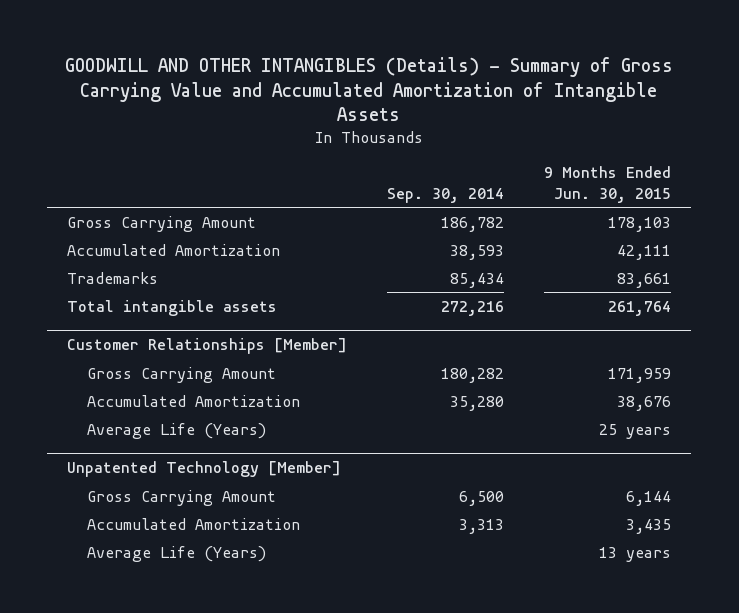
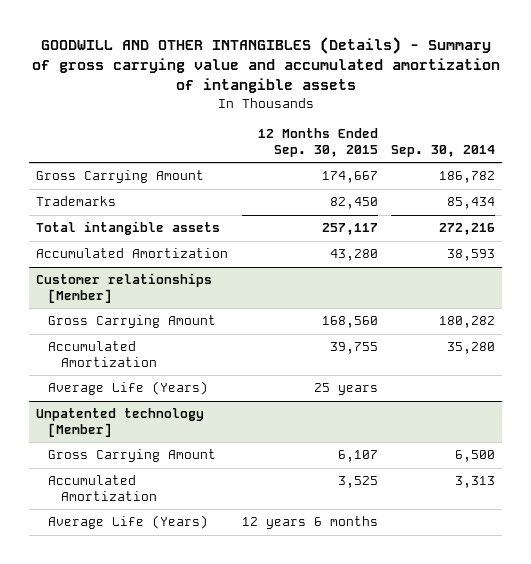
- GOODWILL AND OTHER INTANGIBLES (Details) - Summary of Gross Carrying Value and Accumulated Amortization of Intangible Assets
+ GOODWILL AND OTHER INTANGIBLES (Details) - Summary of gross carrying value and accumulated amortization of intangible assets
- | Sep. 30, 2014 | 9 Months Ended Jun. 30, 2015
+ | 12 Months Ended Sep. 30, 2015 | Sep. 30, 2014
- Customer Relationships [Member]
moved down: Accumulated Amortization | 43,280 | 38,593
+ Customer relationships [Member]
- Unpatented Technology [Member]
+ Unpatented technology [Member]

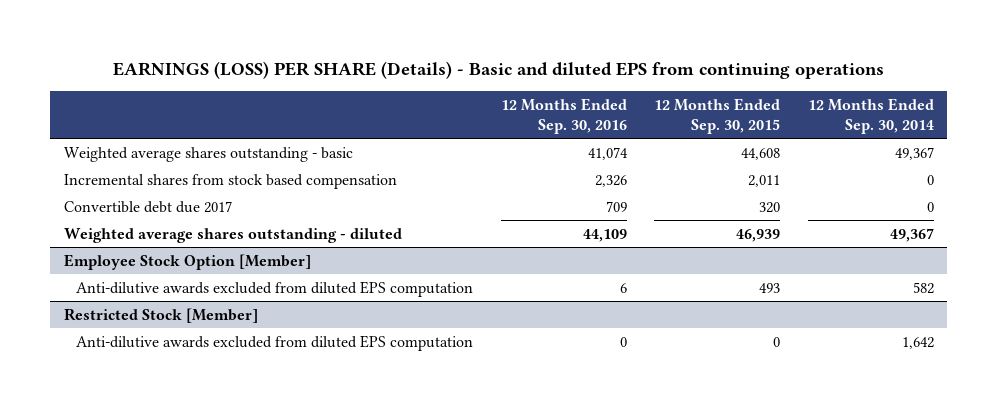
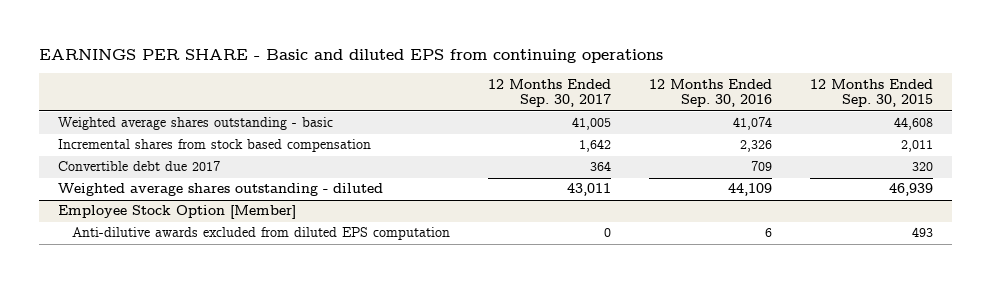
- EARNINGS (LOSS) PER SHARE (Details) - Basic and diluted EPS from continuing operations
+ EARNINGS PER SHARE - Basic and diluted EPS from continuing operations
- | 12 Months Ended Sep. 30, 2016 | 12 Months Ended Sep. 30, 2015 | 12 Months Ended Sep. 30, 2014
+ | 12 Months Ended Sep. 30, 2017 | 12 Months Ended Sep. 30, 2016 | 12 Months Ended Sep. 30, 2015
- Restricted Stock [Member]
- Anti-dilutive awards excluded from diluted EPS computation | 0 | 0 | 1,642

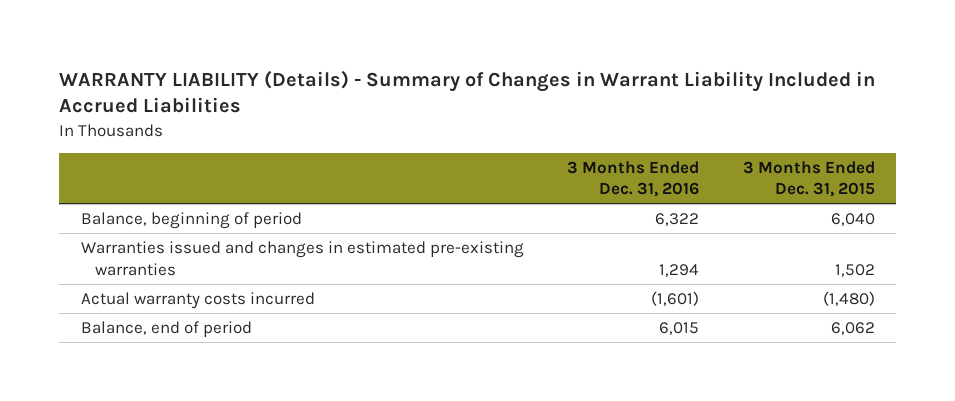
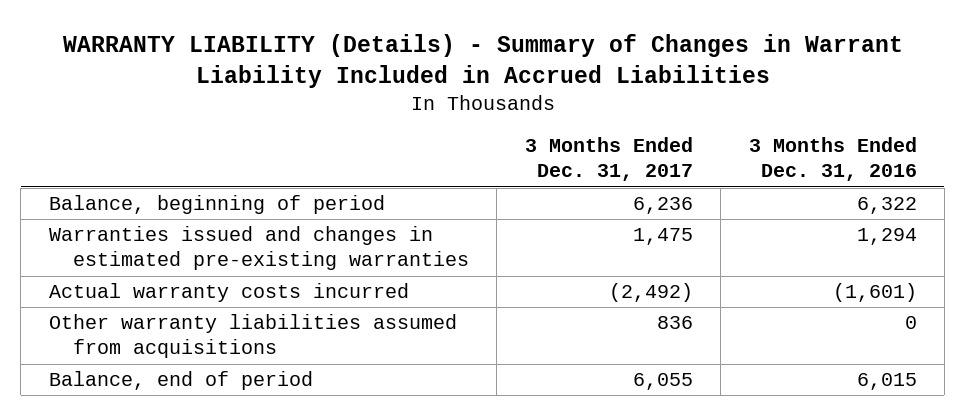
- | 3 Months Ended Dec. 31, 2016 | 3 Months Ended Dec. 31, 2015
+ | 3 Months Ended Dec. 31, 2017 | 3 Months Ended Dec. 31, 2016
+ Other warranty liabilities assumed from acquisitions | 836 | 0

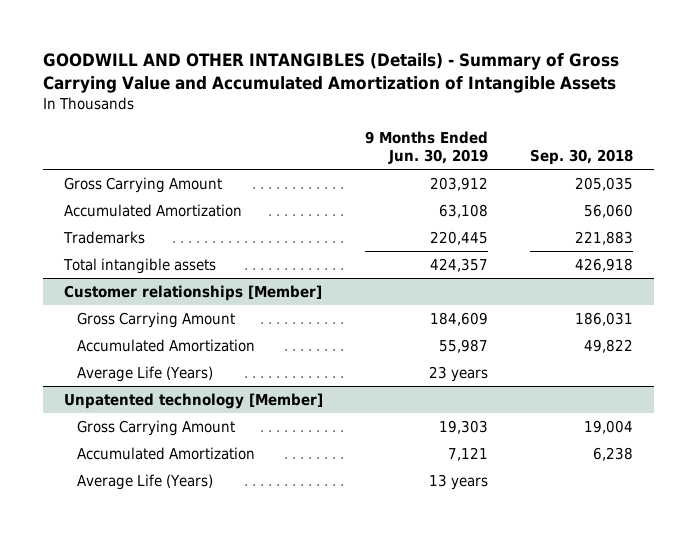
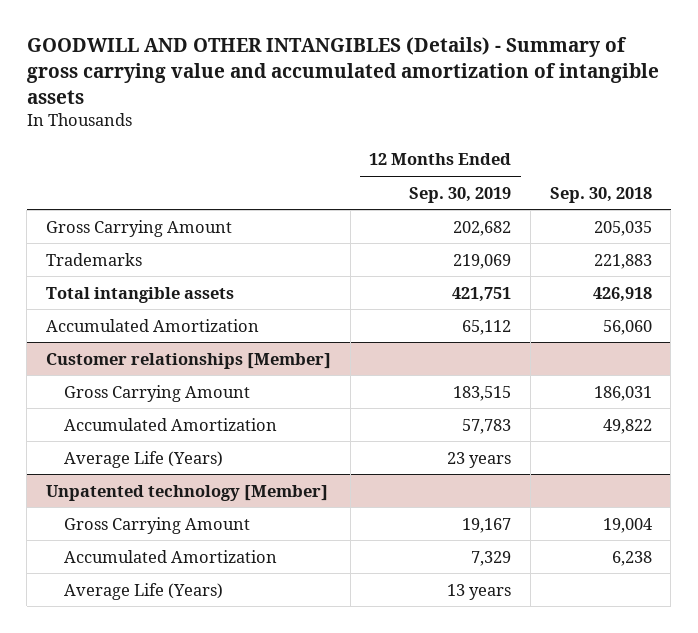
- GOODWILL AND OTHER INTANGIBLES (Details) - Summary of Gross Carrying Value and Accumulated Amortization of Intangible Assets
+ GOODWILL AND OTHER INTANGIBLES (Details) - Summary of gross carrying value and accumulated amortization of intangible assets
- | 9 Months Ended Jun. 30, 2019 | Sep. 30, 2018
+ | 12 Months Ended Sep. 30, 2019 | Sep. 30, 2018
moved down: Accumulated Amortization | 65,112 | 56,060

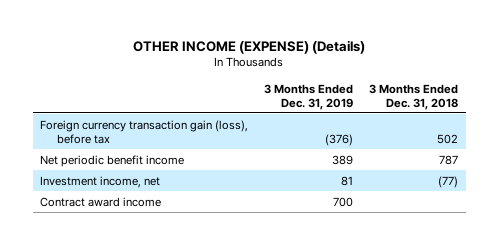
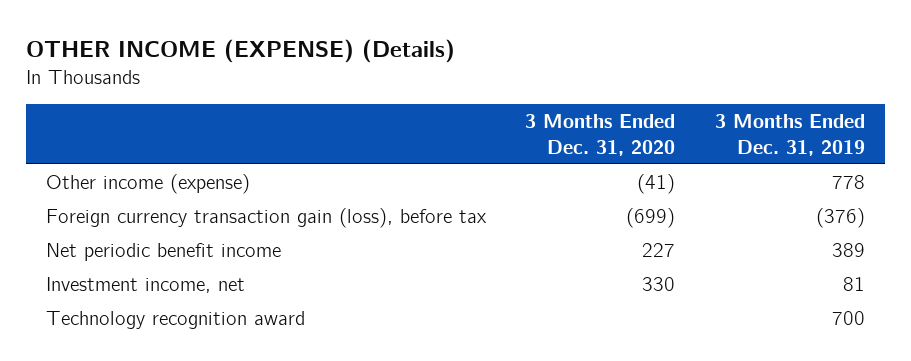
- | 3 Months Ended Dec. 31, 2019 | 3 Months Ended Dec. 31, 2018
+ | 3 Months Ended Dec. 31, 2020 | 3 Months Ended Dec. 31, 2019
+ Other income (expense) | (41) | 778
- Contract award income | 700 |
+ Technology recognition award | | 700

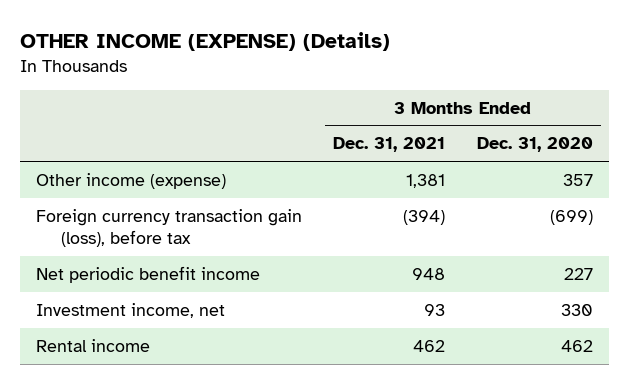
- | 3 Months Ended Dec. 31, 2020 | 3 Months Ended Dec. 31, 2019
+ | 3 Months Ended Dec. 31, 2021 | 3 Months Ended Dec. 31, 2020
- Other income (expense) | (41) | 778
+ Other income (expense) | 1,381 | 357
- Technology recognition award | | 700
+ Rental income | 462 | 462

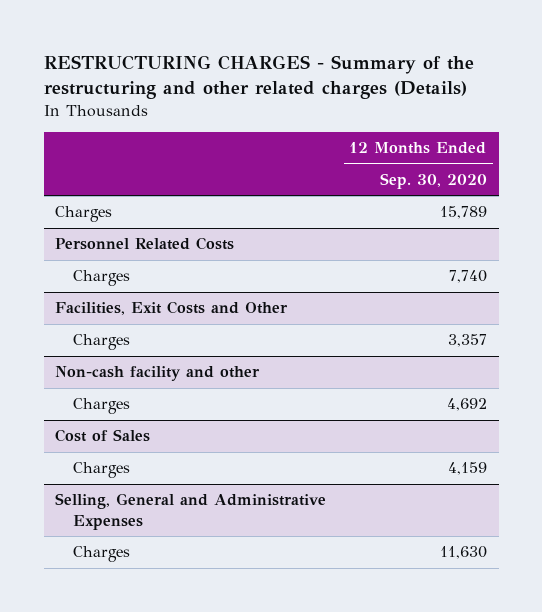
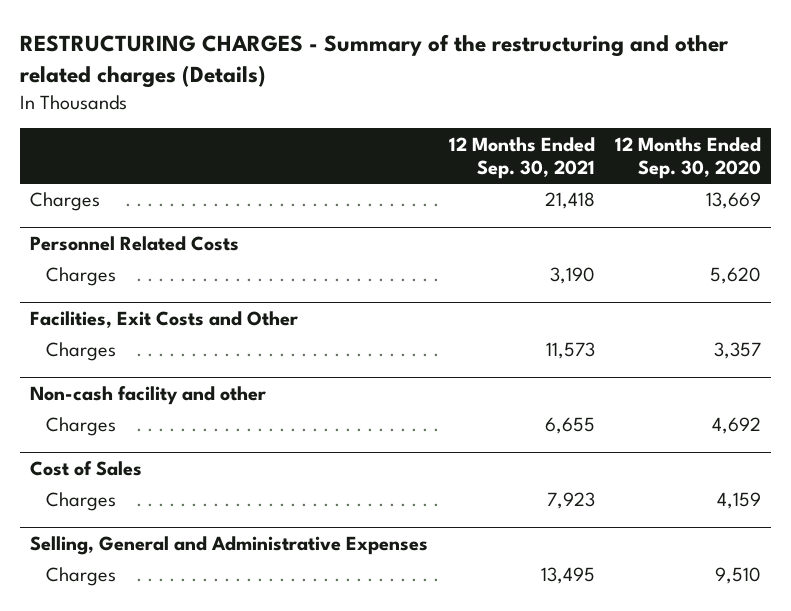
- | 12 Months Ended Sep. 30, 2020
+ | 12 Months Ended Sep. 30, 2021 | 12 Months Ended Sep. 30, 2020
- Charges | 15,789
+ Charges | 21,418 | 13,669
@ Personnel Related Costs
- Charges | 7,740
+ Charges | 3,190 | 5,620
@ Selling, General and Administrative Expenses
- Charges | 11,630
+ Charges | 13,495 | 9,510

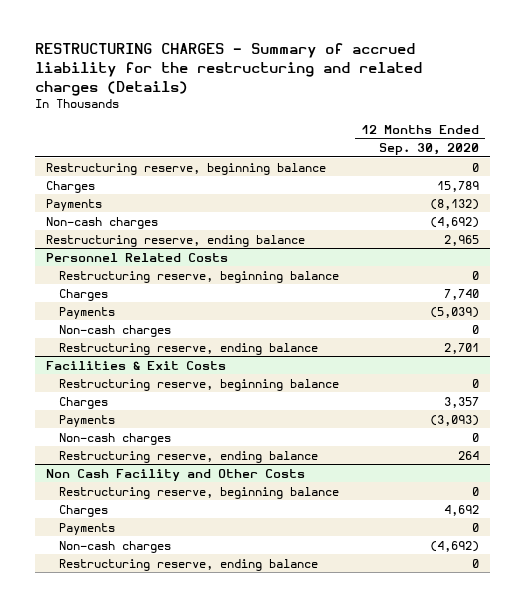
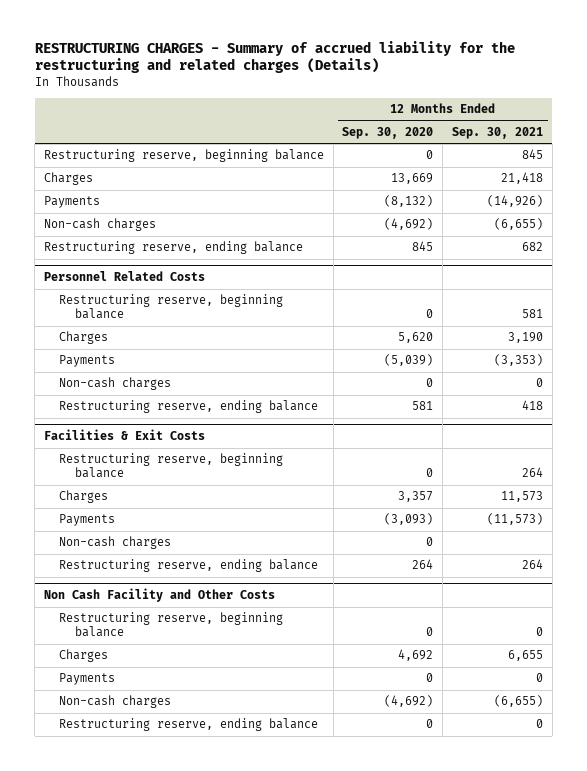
- | 12 Months Ended Sep. 30, 2020
+ | 12 Months Ended Sep. 30, 2020 | 12 Months Ended Sep. 30, 2021
- Charges | 15,789
+ Charges | 13,669 | 21,418
- Restructuring reserve, ending balance | 2,965
+ Restructuring reserve, ending balance | 845 | 682
@ Personnel Related Costs
- Charges | 7,740
+ Charges | 5,620 | 3,190
- Restructuring reserve, ending balance | 2,701
+ Restructuring reserve, ending balance | 581 | 418

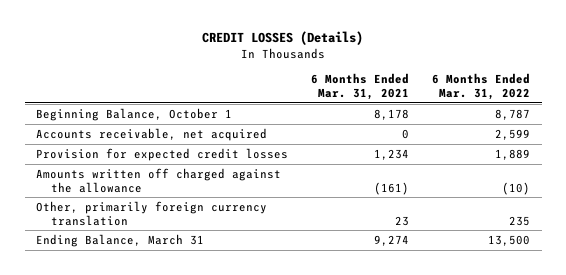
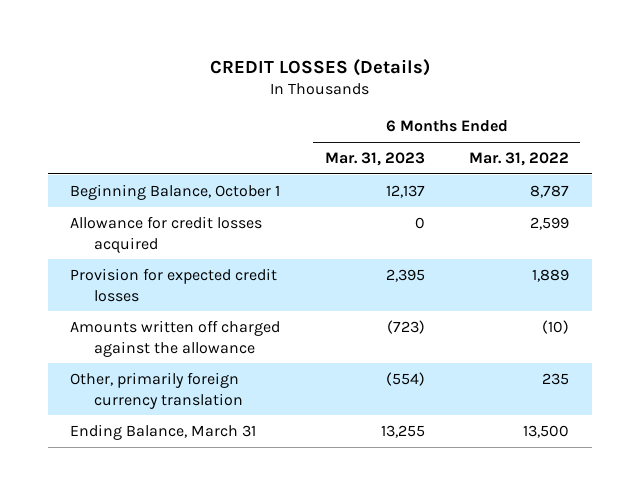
- | 6 Months Ended Mar. 31, 2021 | 6 Months Ended Mar. 31, 2022
+ | 6 Months Ended Mar. 31, 2023 | 6 Months Ended Mar. 31, 2022
- Accounts receivable, net acquired | 0 | 2,599
+ Allowance for credit losses acquired | 0 | 2,599

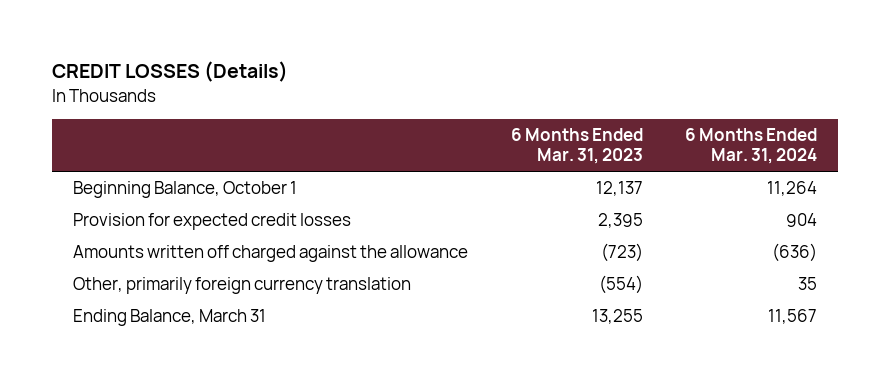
- | 6 Months Ended Mar. 31, 2023 | 6 Months Ended Mar. 31, 2022
+ | 6 Months Ended Mar. 31, 2023 | 6 Months Ended Mar. 31, 2024
- Allowance for credit losses acquired | 0 | 2,599

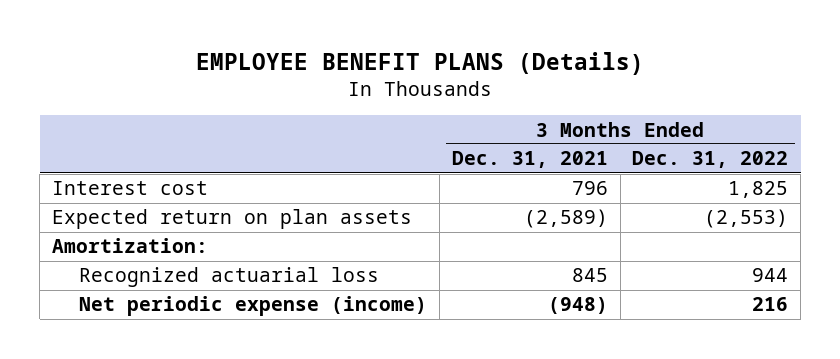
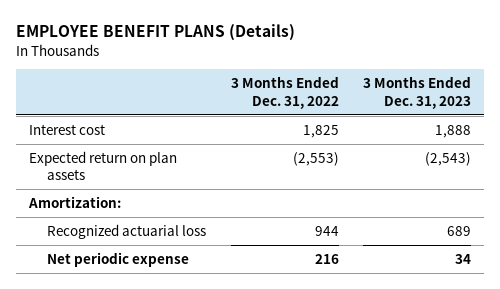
- | 3 Months Ended Dec. 31, 2021 | 3 Months Ended Dec. 31, 2022
+ | 3 Months Ended Dec. 31, 2022 | 3 Months Ended Dec. 31, 2023
- Net periodic expense (income) | (948) | 216
+ Net periodic expense | 216 | 34

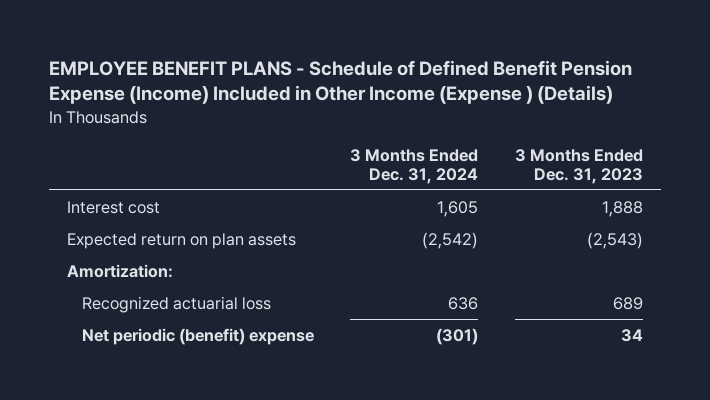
- EMPLOYEE BENEFIT PLANS (Details)
+ EMPLOYEE BENEFIT PLANS - Schedule of Defined Benefit Pension Expense (Income) Included in Other Income (Expense ) (Details)
- | 3 Months Ended Dec. 31, 2022 | 3 Months Ended Dec. 31, 2023
+ | 3 Months Ended Dec. 31, 2024 | 3 Months Ended Dec. 31, 2023
- Net periodic expense | 216 | 34
+ Net periodic (benefit) expense | (301) | 34

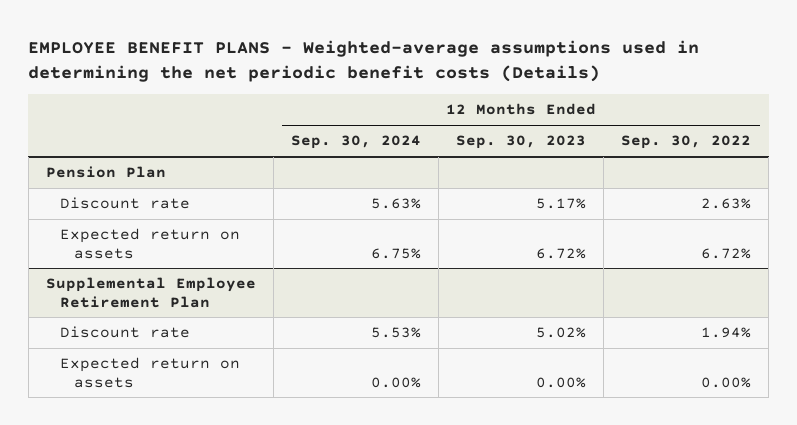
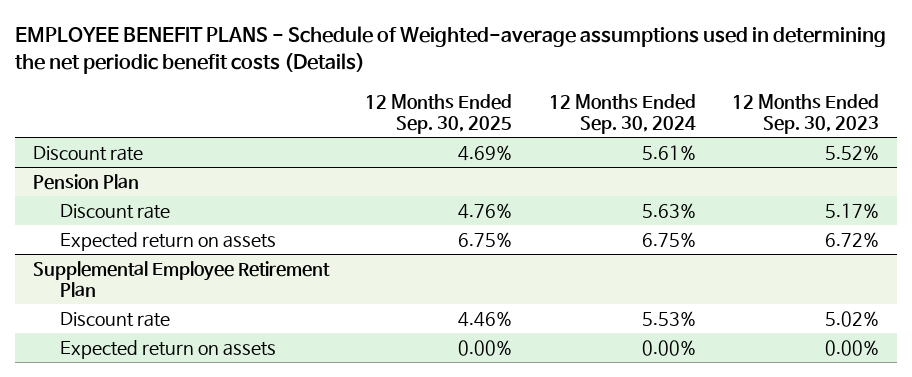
- EMPLOYEE BENEFIT PLANS - Weighted-average assumptions used in determining the net periodic benefit costs (Details)
+ EMPLOYEE BENEFIT PLANS - Schedule of Weighted-average assumptions used in determining the net periodic benefit costs (Details)
- | 12 Months Ended Sep. 30, 2024 | 12 Months Ended Sep. 30, 2023 | 12 Months Ended Sep. 30, 2022
+ | 12 Months Ended Sep. 30, 2025 | 12 Months Ended Sep. 30, 2024 | 12 Months Ended Sep. 30, 2023
+ Discount rate | 4.69% | 5.61% | 5.52%

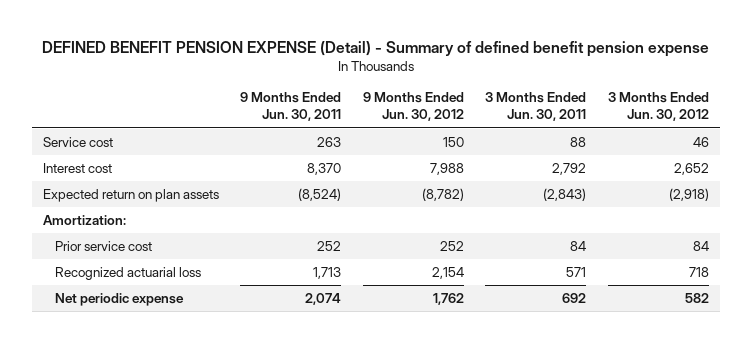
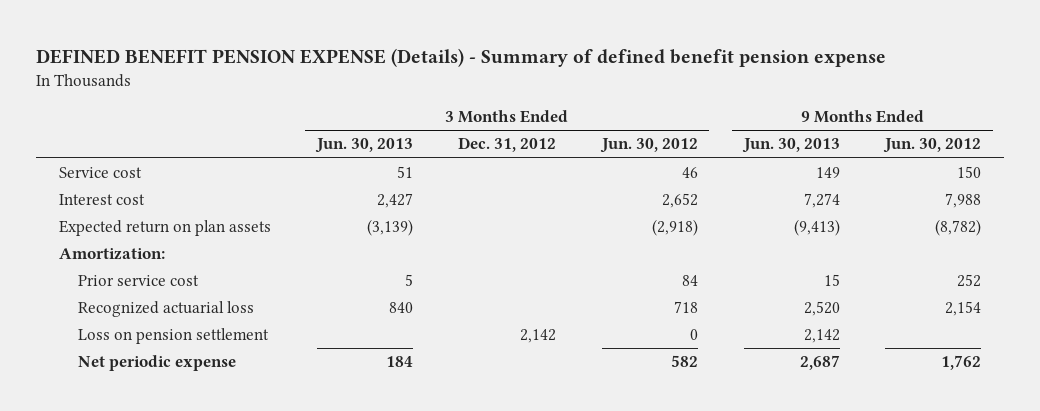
- DEFINED BENEFIT PENSION EXPENSE (Detail) - Summary of defined benefit pension expense
+ DEFINED BENEFIT PENSION EXPENSE (Details) - Summary of defined benefit pension expense
- | 9 Months Ended Jun. 30, 2011 | 9 Months Ended Jun. 30, 2012 | 3 Months Ended Jun. 30, 2011 | 3 Months Ended Jun. 30, 2012
+ | 3 Months Ended Jun. 30, 2013 | 3 Months Ended Dec. 31, 2012 | 3 Months Ended Jun. 30, 2012 | 9 Months Ended Jun. 30, 2013 | 9 Months Ended Jun. 30, 2012
+ Loss on pension settlement | | 2,142 | 0 | 2,142 |

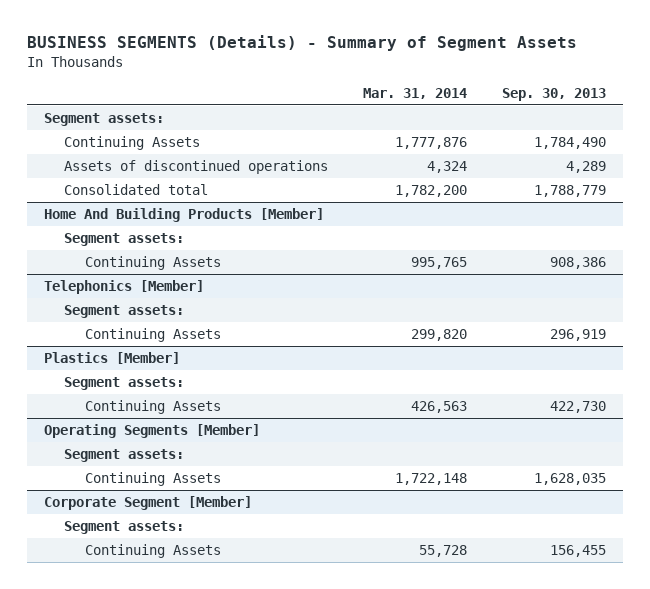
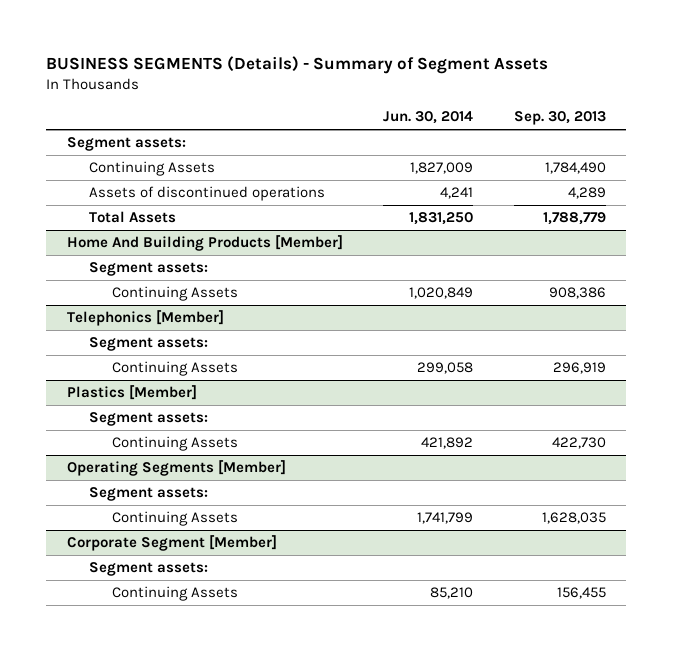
- | Mar. 31, 2014 | Sep. 30, 2013
+ | Jun. 30, 2014 | Sep. 30, 2013
- Consolidated total | 1,782,200 | 1,788,779
+ Total Assets | 1,831,250 | 1,788,779

